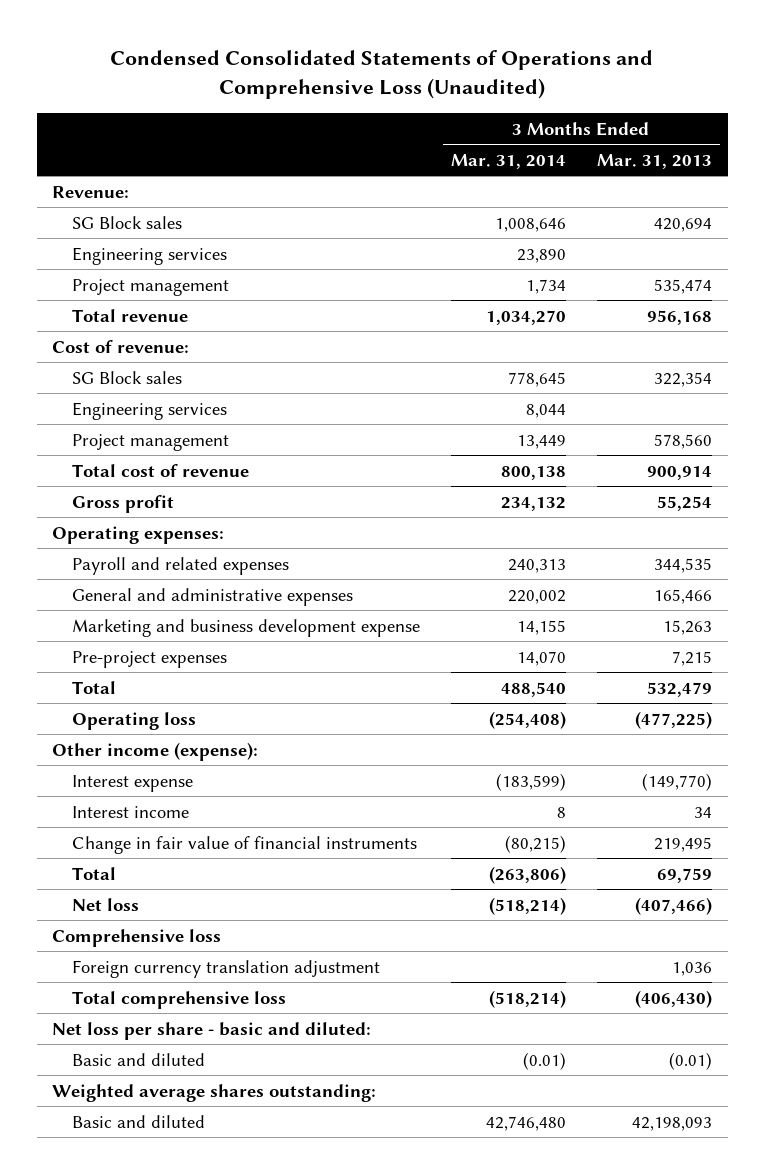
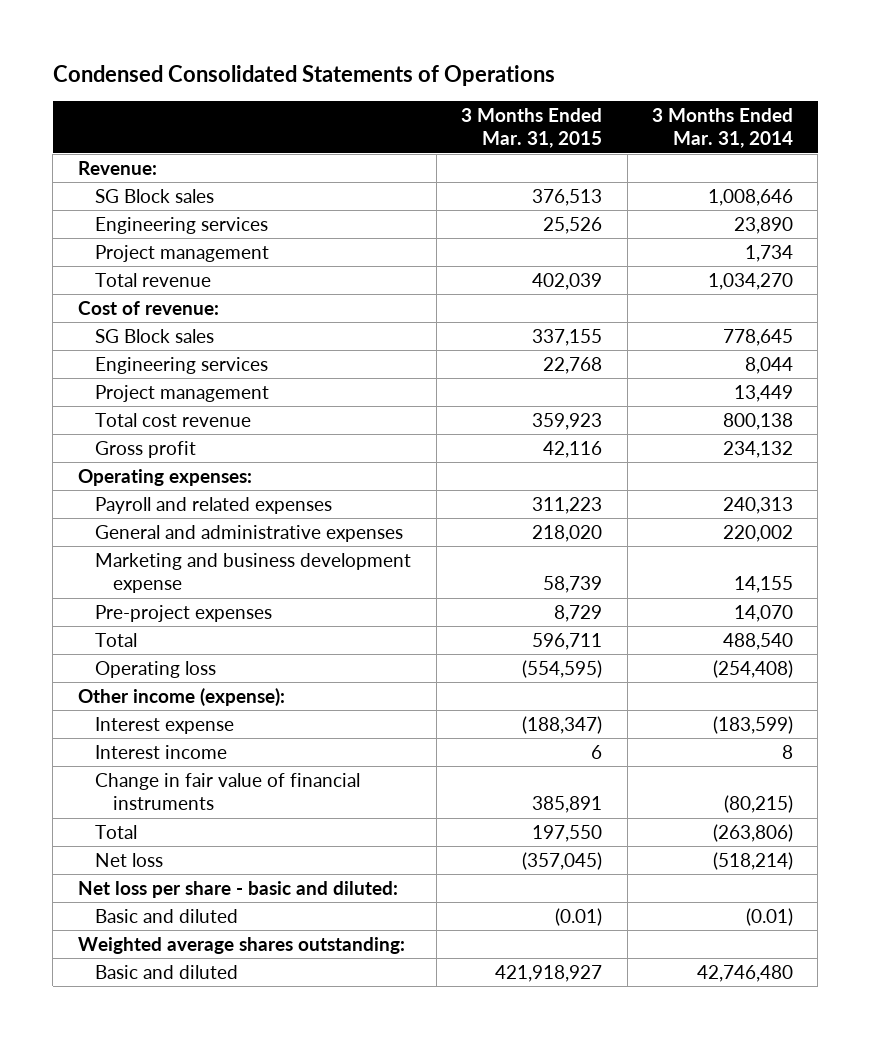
- Condensed Consolidated Statements of Operations and Comprehensive Loss (Unaudited)
+ Condensed Consolidated Statements of Operations
- | 3 Months Ended Mar. 31, 2014 | 3 Months Ended Mar. 31, 2013
+ | 3 Months Ended Mar. 31, 2015 | 3 Months Ended Mar. 31, 2014
- Total cost of revenue | 800,138 | 900,914
+ Total cost revenue | 359,923 | 800,138
- Comprehensive loss
- Foreign currency translation adjustment | | 1,036
- Total comprehensive loss | (518,214) | (406,430)

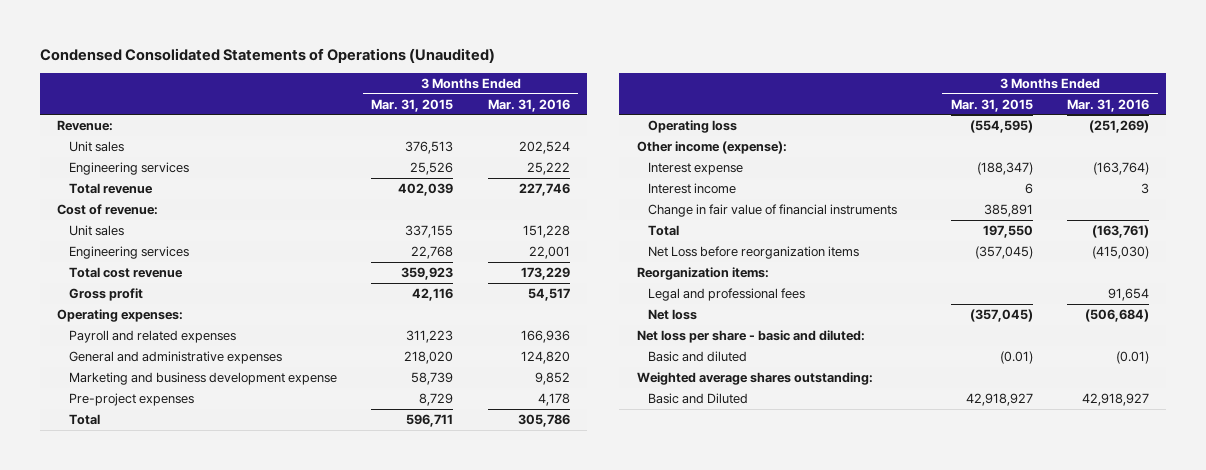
- Condensed Consolidated Statements of Operations
+ Condensed Consolidated Statements of Operations (Unaudited)
- | 3 Months Ended Mar. 31, 2015 | 3 Months Ended Mar. 31, 2014
+ | 3 Months Ended Mar. 31, 2015 | 3 Months Ended Mar. 31, 2016
- SG Block sales | 376,513 | 1,008,646
+ Unit sales | 376,513 | 202,524
- Project management | | 1,734
- SG Block sales | 337,155 | 778,645
+ Unit sales | 337,155 | 151,228
- Project management | | 13,449
+ Net Loss before reorganization items | (357,045) | (415,030)
+ Reorganization items:
+ Legal and professional fees | | 91,654
- Basic and diluted | 421,918,927 | 42,746,480
+ Basic and Diluted | 42,918,927 | 42,918,927

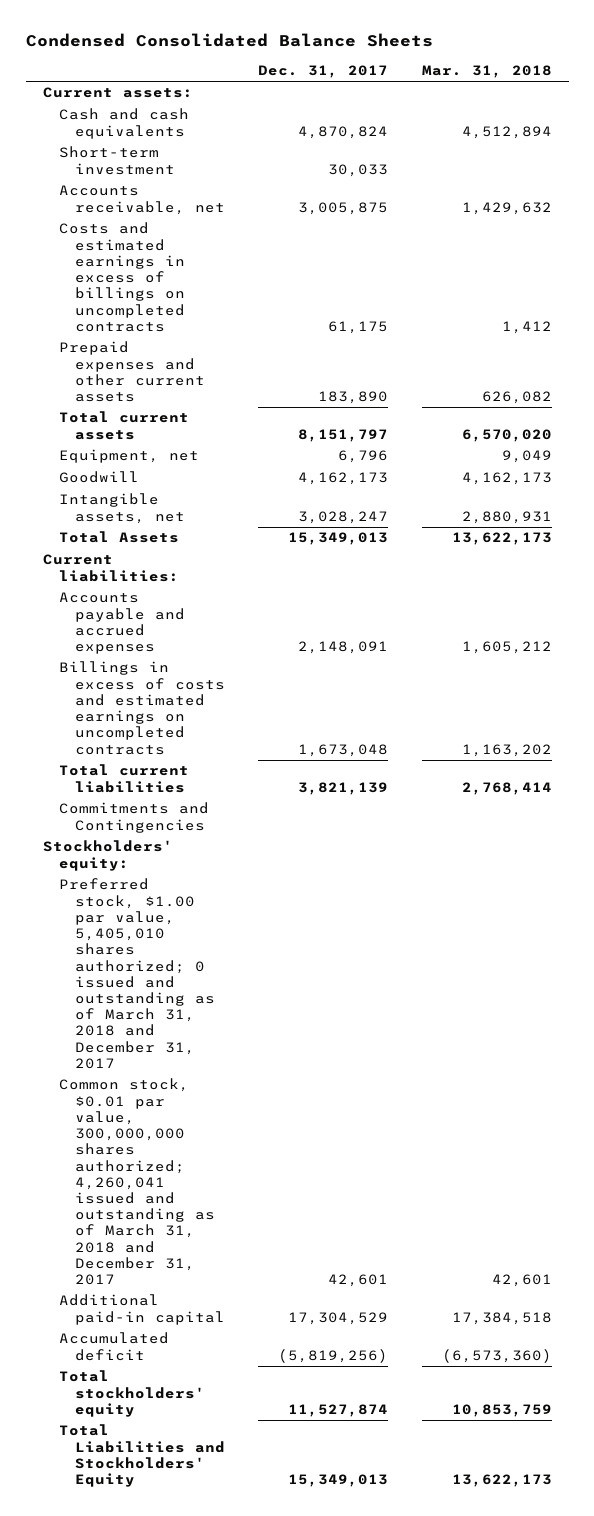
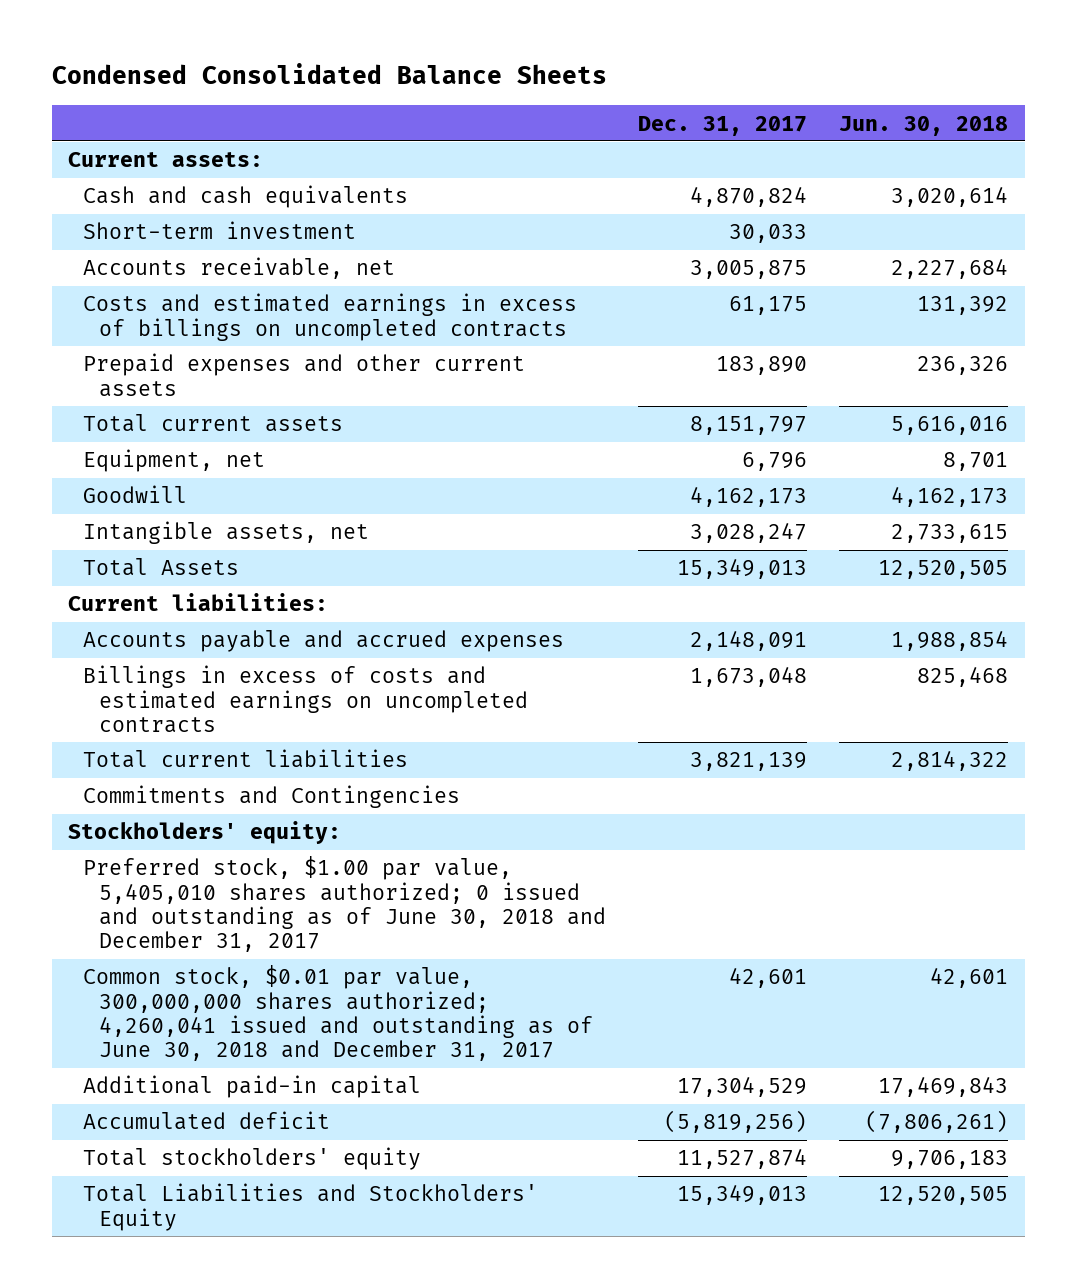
- | Dec. 31, 2017 | Mar. 31, 2018
+ | Dec. 31, 2017 | Jun. 30, 2018
- Preferred stock, $1.00 par value, 5,405,010 shares authorized; 0 issued and outstanding as of March 31, 2018 and December 31, 2017
- Common stock, $0.01 par value, 300,000,000 shares authorized; 4,260,041 issued and outstanding as of March 31, 2018 and December 31, 2017 | 42,601 | 42,601
+ Preferred stock, $1.00 par value, 5,405,010 shares authorized; 0 issued and outstanding as of June 30, 2018 and December 31, 2017
+ Common stock, $0.01 par value, 300,000,000 shares authorized; 4,260,041 issued and outstanding as of June 30, 2018 and December 31, 2017 | 42,601 | 42,601

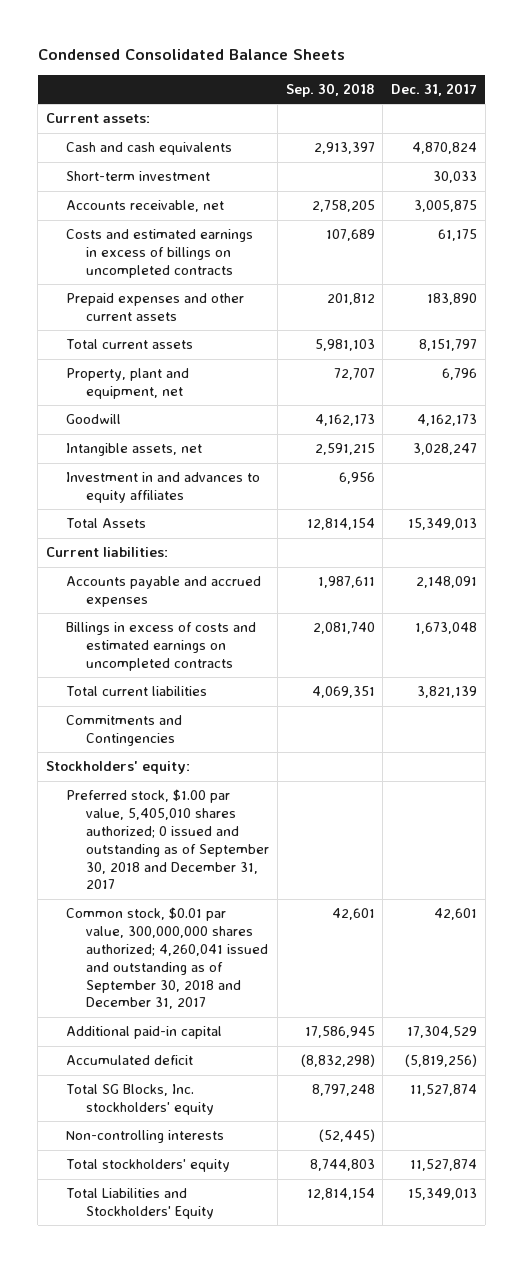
- | Dec. 31, 2017 | Jun. 30, 2018
+ | Sep. 30, 2018 | Dec. 31, 2017
- Equipment, net | 6,796 | 8,701
+ Property, plant and equipment, net | 72,707 | 6,796
+ Investment in and advances to equity affiliates | 6,956 |
- Preferred stock, $1.00 par value, 5,405,010 shares authorized; 0 issued and outstanding as of June 30, 2018 and December 31, 2017
- Common stock, $0.01 par value, 300,000,000 shares authorized; 4,260,041 issued and outstanding as of June 30, 2018 and December 31, 2017 | 42,601 | 42,601
+ Preferred stock, $1.00 par value, 5,405,010 shares authorized; 0 issued and outstanding as of September 30, 2018 and December 31, 2017
+ Common stock, $0.01 par value, 300,000,000 shares authorized; 4,260,041 issued and outstanding as of September 30, 2018 and December 31, 2017 | 42,601 | 42,601
+ Total SG Blocks, Inc. stockholders' equity | 8,797,248 | 11,527,874
+ Non-controlling interests | (52,445) |

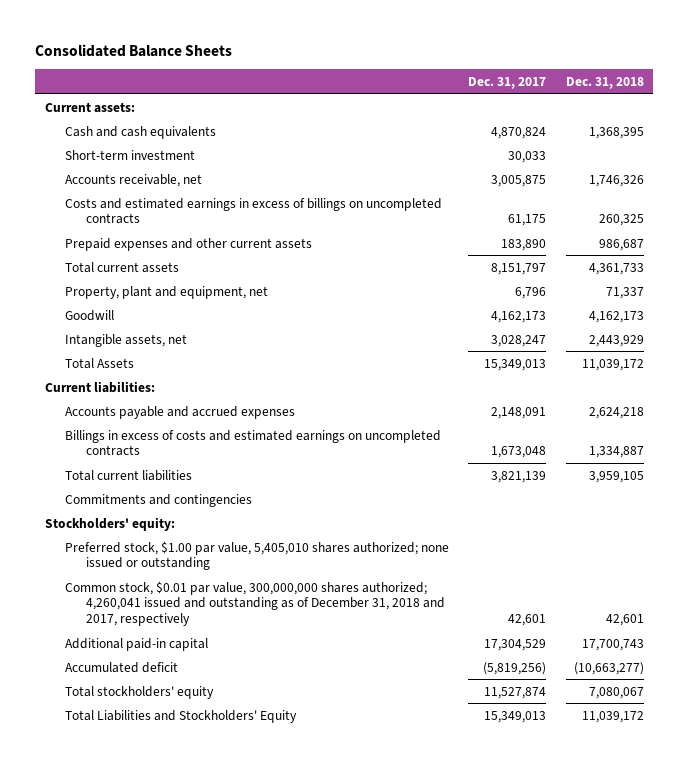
- Condensed Consolidated Balance Sheets
+ Consolidated Balance Sheets
- | Sep. 30, 2018 | Dec. 31, 2017
+ | Dec. 31, 2017 | Dec. 31, 2018
- Investment in and advances to equity affiliates | 6,956 |
- Commitments and Contingencies
+ Commitments and contingencies
- Preferred stock, $1.00 par value, 5,405,010 shares authorized; 0 issued and outstanding as of September 30, 2018 and December 31, 2017
- Common stock, $0.01 par value, 300,000,000 shares authorized; 4,260,041 issued and outstanding as of September 30, 2018 and December 31, 2017 | 42,601 | 42,601
+ Preferred stock, $1.00 par value, 5,405,010 shares authorized; none issued or outstanding
+ Common stock, $0.01 par value, 300,000,000 shares authorized; 4,260,041 issued and outstanding as of December 31, 2018 and 2017, respectively | 42,601 | 42,601
- Total SG Blocks, Inc. stockholders' equity | 8,797,248 | 11,527,874
- Non-controlling interests | (52,445) |

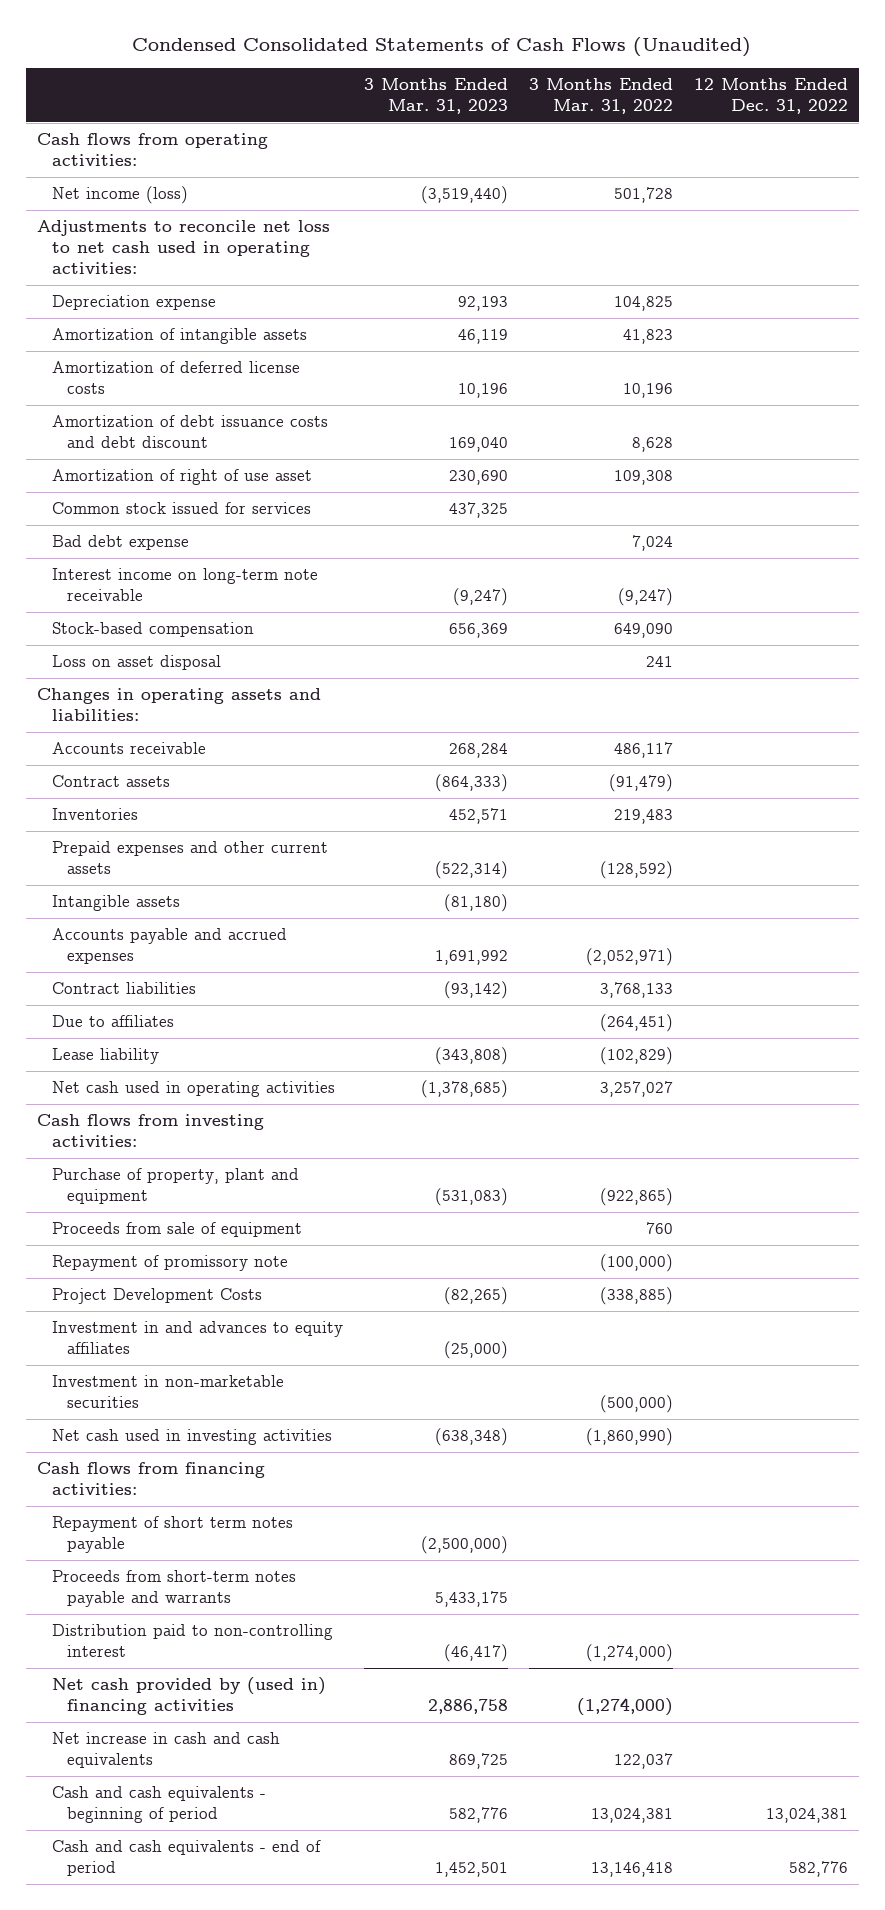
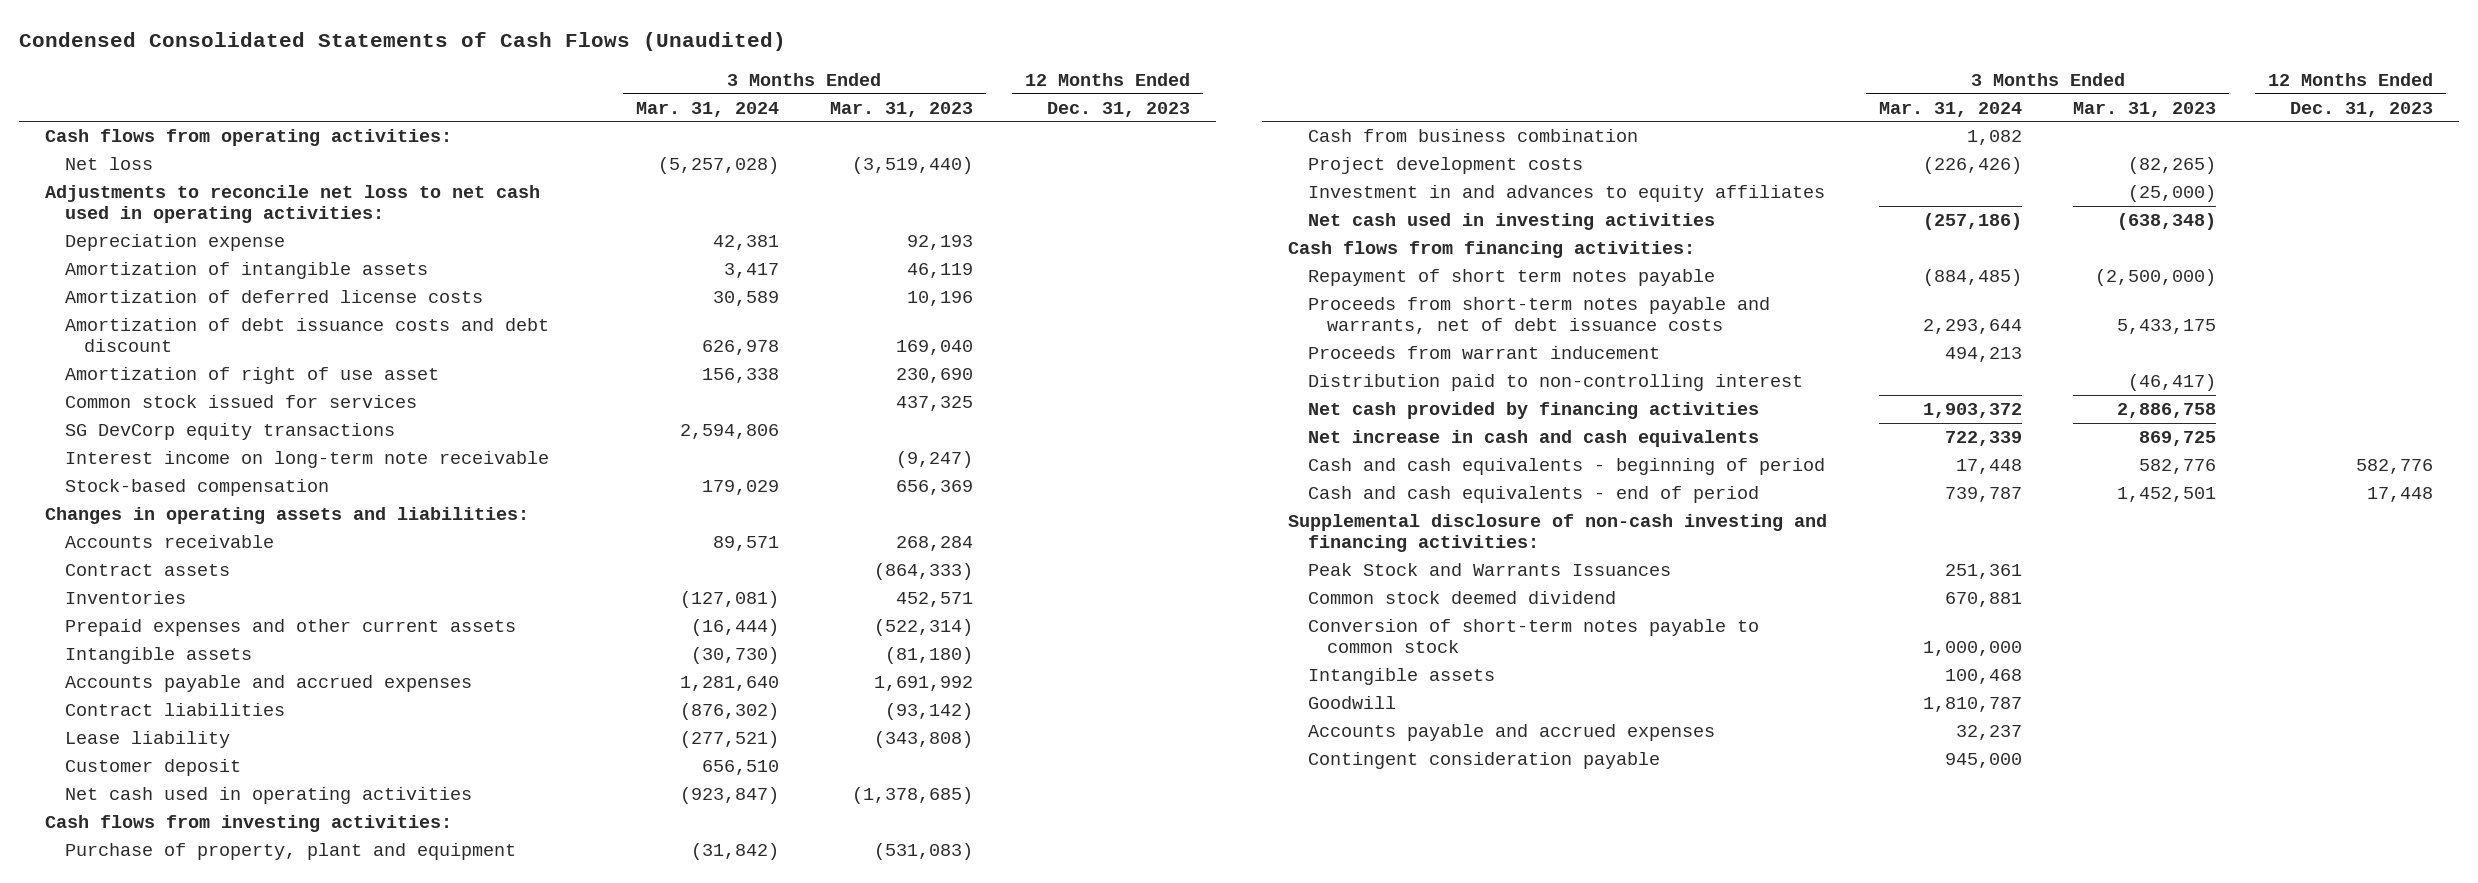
- | 3 Months Ended Mar. 31, 2023 | 3 Months Ended Mar. 31, 2022 | 12 Months Ended Dec. 31, 2022
+ | 3 Months Ended Mar. 31, 2024 | 3 Months Ended Mar. 31, 2023 | 12 Months Ended Dec. 31, 2023
- Net income (loss) | (3,519,440) | 501,728 |
+ Net loss | (5,257,028) | (3,519,440) |
- Bad debt expense | | 7,024 |
+ SG DevCorp equity transactions | 2,594,806 | |
- Loss on asset disposal | | 241 |
- Due to affiliates | | (264,451) |
+ Customer deposit | 656,510 | |
- Proceeds from sale of equipment | | 760 |
- Repayment of promissory note | | (100,000) |
- Project Development Costs | (82,265) | (338,885) |
+ Cash from business combination | 1,082 | |
+ Project development costs | (226,426) | (82,265) |
- Investment in non-marketable securities | | (500,000) |
- Proceeds from short-term notes payable and warrants | 5,433,175 | |
+ Proceeds from short-term notes payable and warrants, net of debt issuance costs | 2,293,644 | 5,433,175 |
+ Proceeds from warrant inducement | 494,213 | |
- Net cash provided by (used in) financing activities | 2,886,758 | (1,274,000) |
+ Net cash provided by financing activities | 1,903,372 | 2,886,758 |
+ Supplemental disclosure of non-cash investing and financing activities:
+ Peak Stock and Warrants Issuances | 251,361 | |
+ Common stock deemed dividend | 670,881 | |
+ Conversion of short-term notes payable to common stock | 1,000,000 | |
+ Intangible assets | 100,468 | |
+ Goodwill | 1,810,787 | |
+ Accounts payable and accrued expenses | 32,237 | |
+ Contingent consideration payable | 945,000 | |

